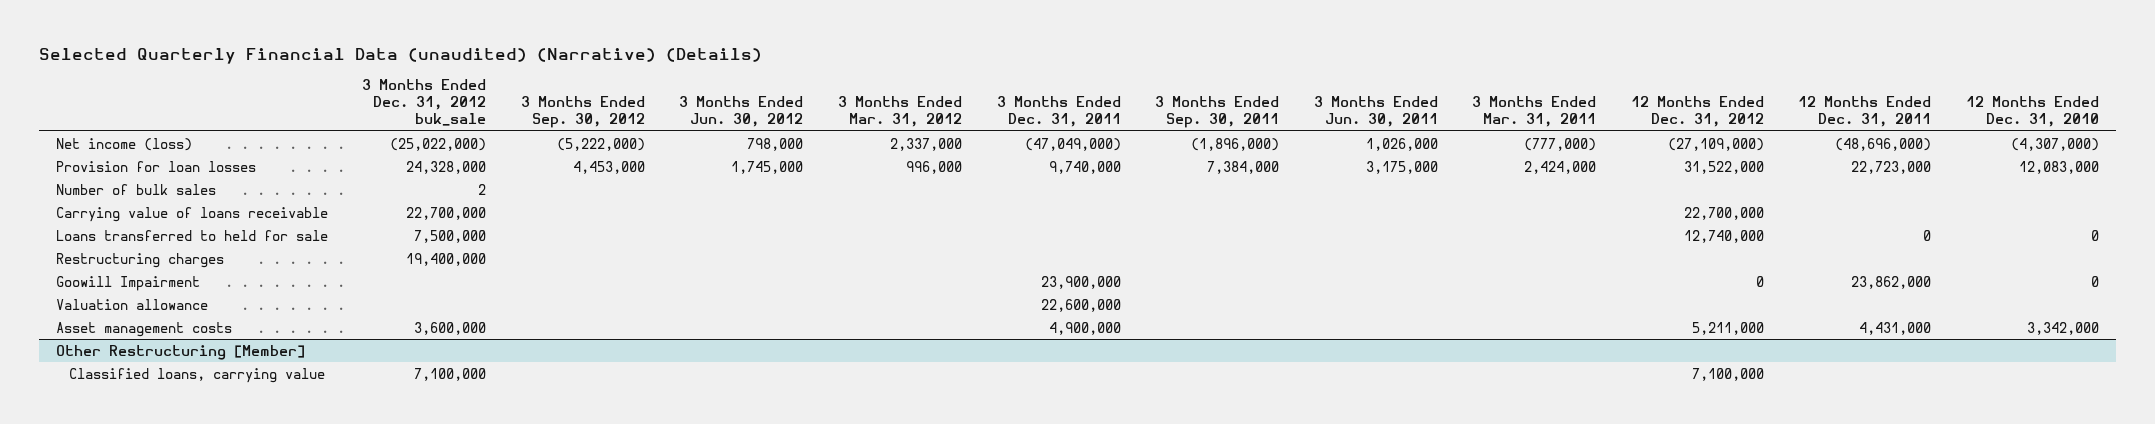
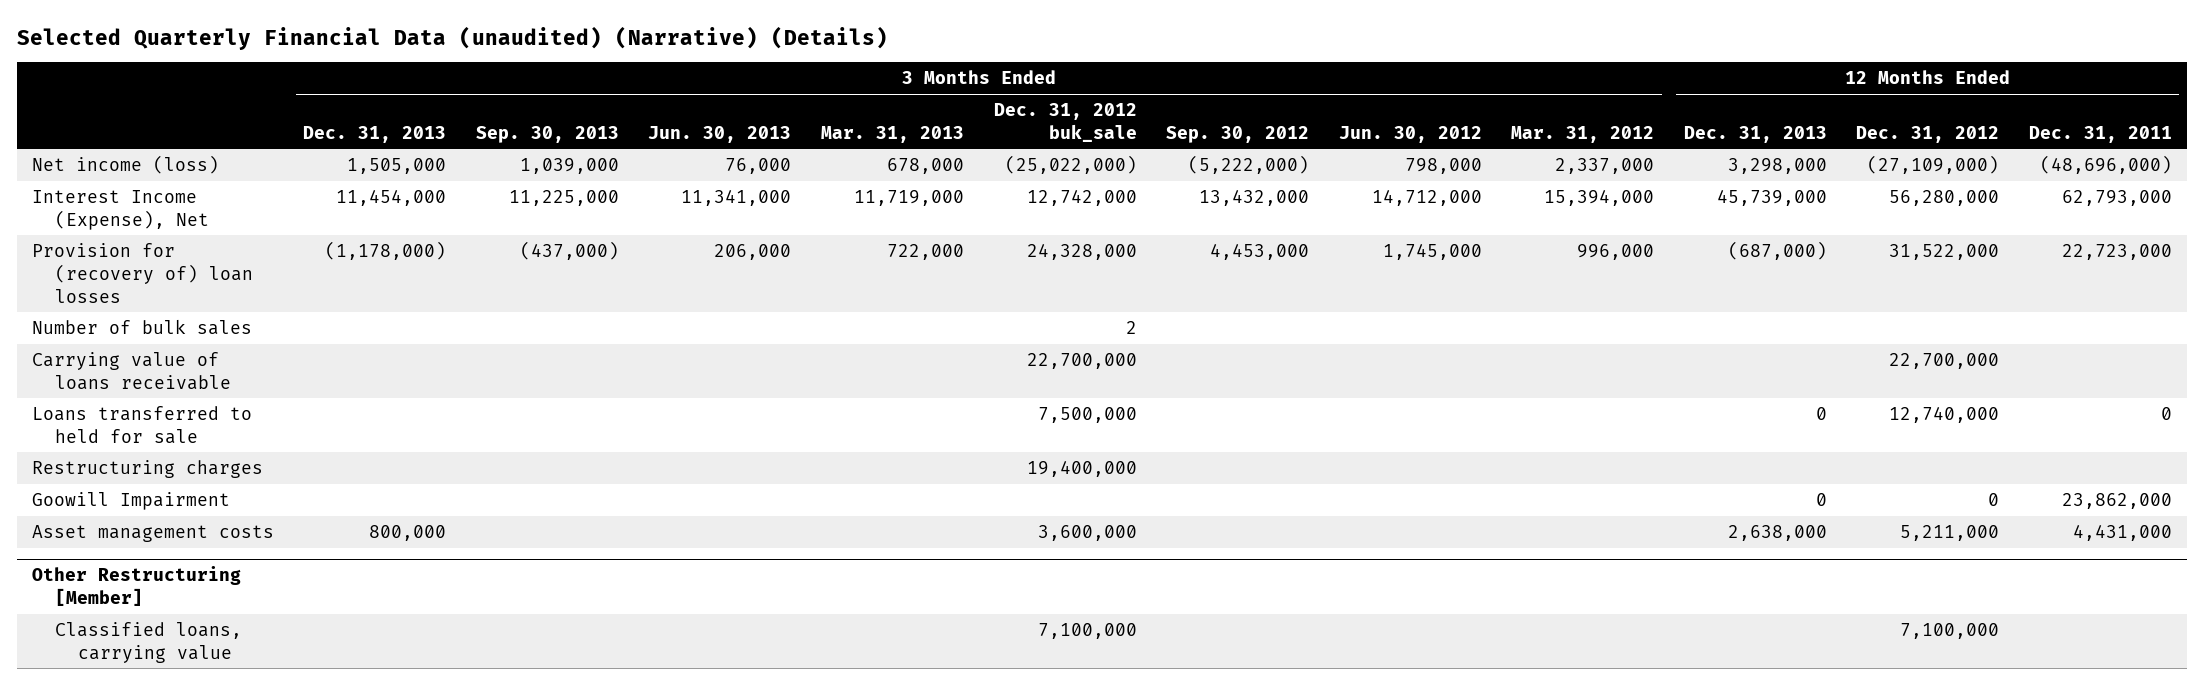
- | 3 Months Ended Dec. 31, 2012 buk_sale | 3 Months Ended Sep. 30, 2012 | 3 Months Ended Jun. 30, 2012 | 3 Months Ended Mar. 31, 2012 | 3 Months Ended Dec. 31, 2011 | 3 Months Ended Sep. 30, 2011 | 3 Months Ended Jun. 30, 2011 | 3 Months Ended Mar. 31, 2011 | 12 Months Ended Dec. 31, 2012 | 12 Months Ended Dec. 31, 2011 | 12 Months Ended Dec. 31, 2010
+ | 3 Months Ended Dec. 31, 2013 | 3 Months Ended Sep. 30, 2013 | 3 Months Ended Jun. 30, 2013 | 3 Months Ended Mar. 31, 2013 | 3 Months Ended Dec. 31, 2012 buk_sale | 3 Months Ended Sep. 30, 2012 | 3 Months Ended Jun. 30, 2012 | 3 Months Ended Mar. 31, 2012 | 12 Months Ended Dec. 31, 2013 | 12 Months Ended Dec. 31, 2012 | 12 Months Ended Dec. 31, 2011
- Provision for loan losses | 24,328,000 | 4,453,000 | 1,745,000 | 996,000 | 9,740,000 | 7,384,000 | 3,175,000 | 2,424,000 | 31,522,000 | 22,723,000 | 12,083,000
+ Interest Income (Expense), Net | 11,454,000 | 11,225,000 | 11,341,000 | 11,719,000 | 12,742,000 | 13,432,000 | 14,712,000 | 15,394,000 | 45,739,000 | 56,280,000 | 62,793,000
+ Provision for (recovery of) loan losses | (1,178,000) | (437,000) | 206,000 | 722,000 | 24,328,000 | 4,453,000 | 1,745,000 | 996,000 | (687,000) | 31,522,000 | 22,723,000
- Valuation allowance | | | | | 22,600,000 | | | | | |

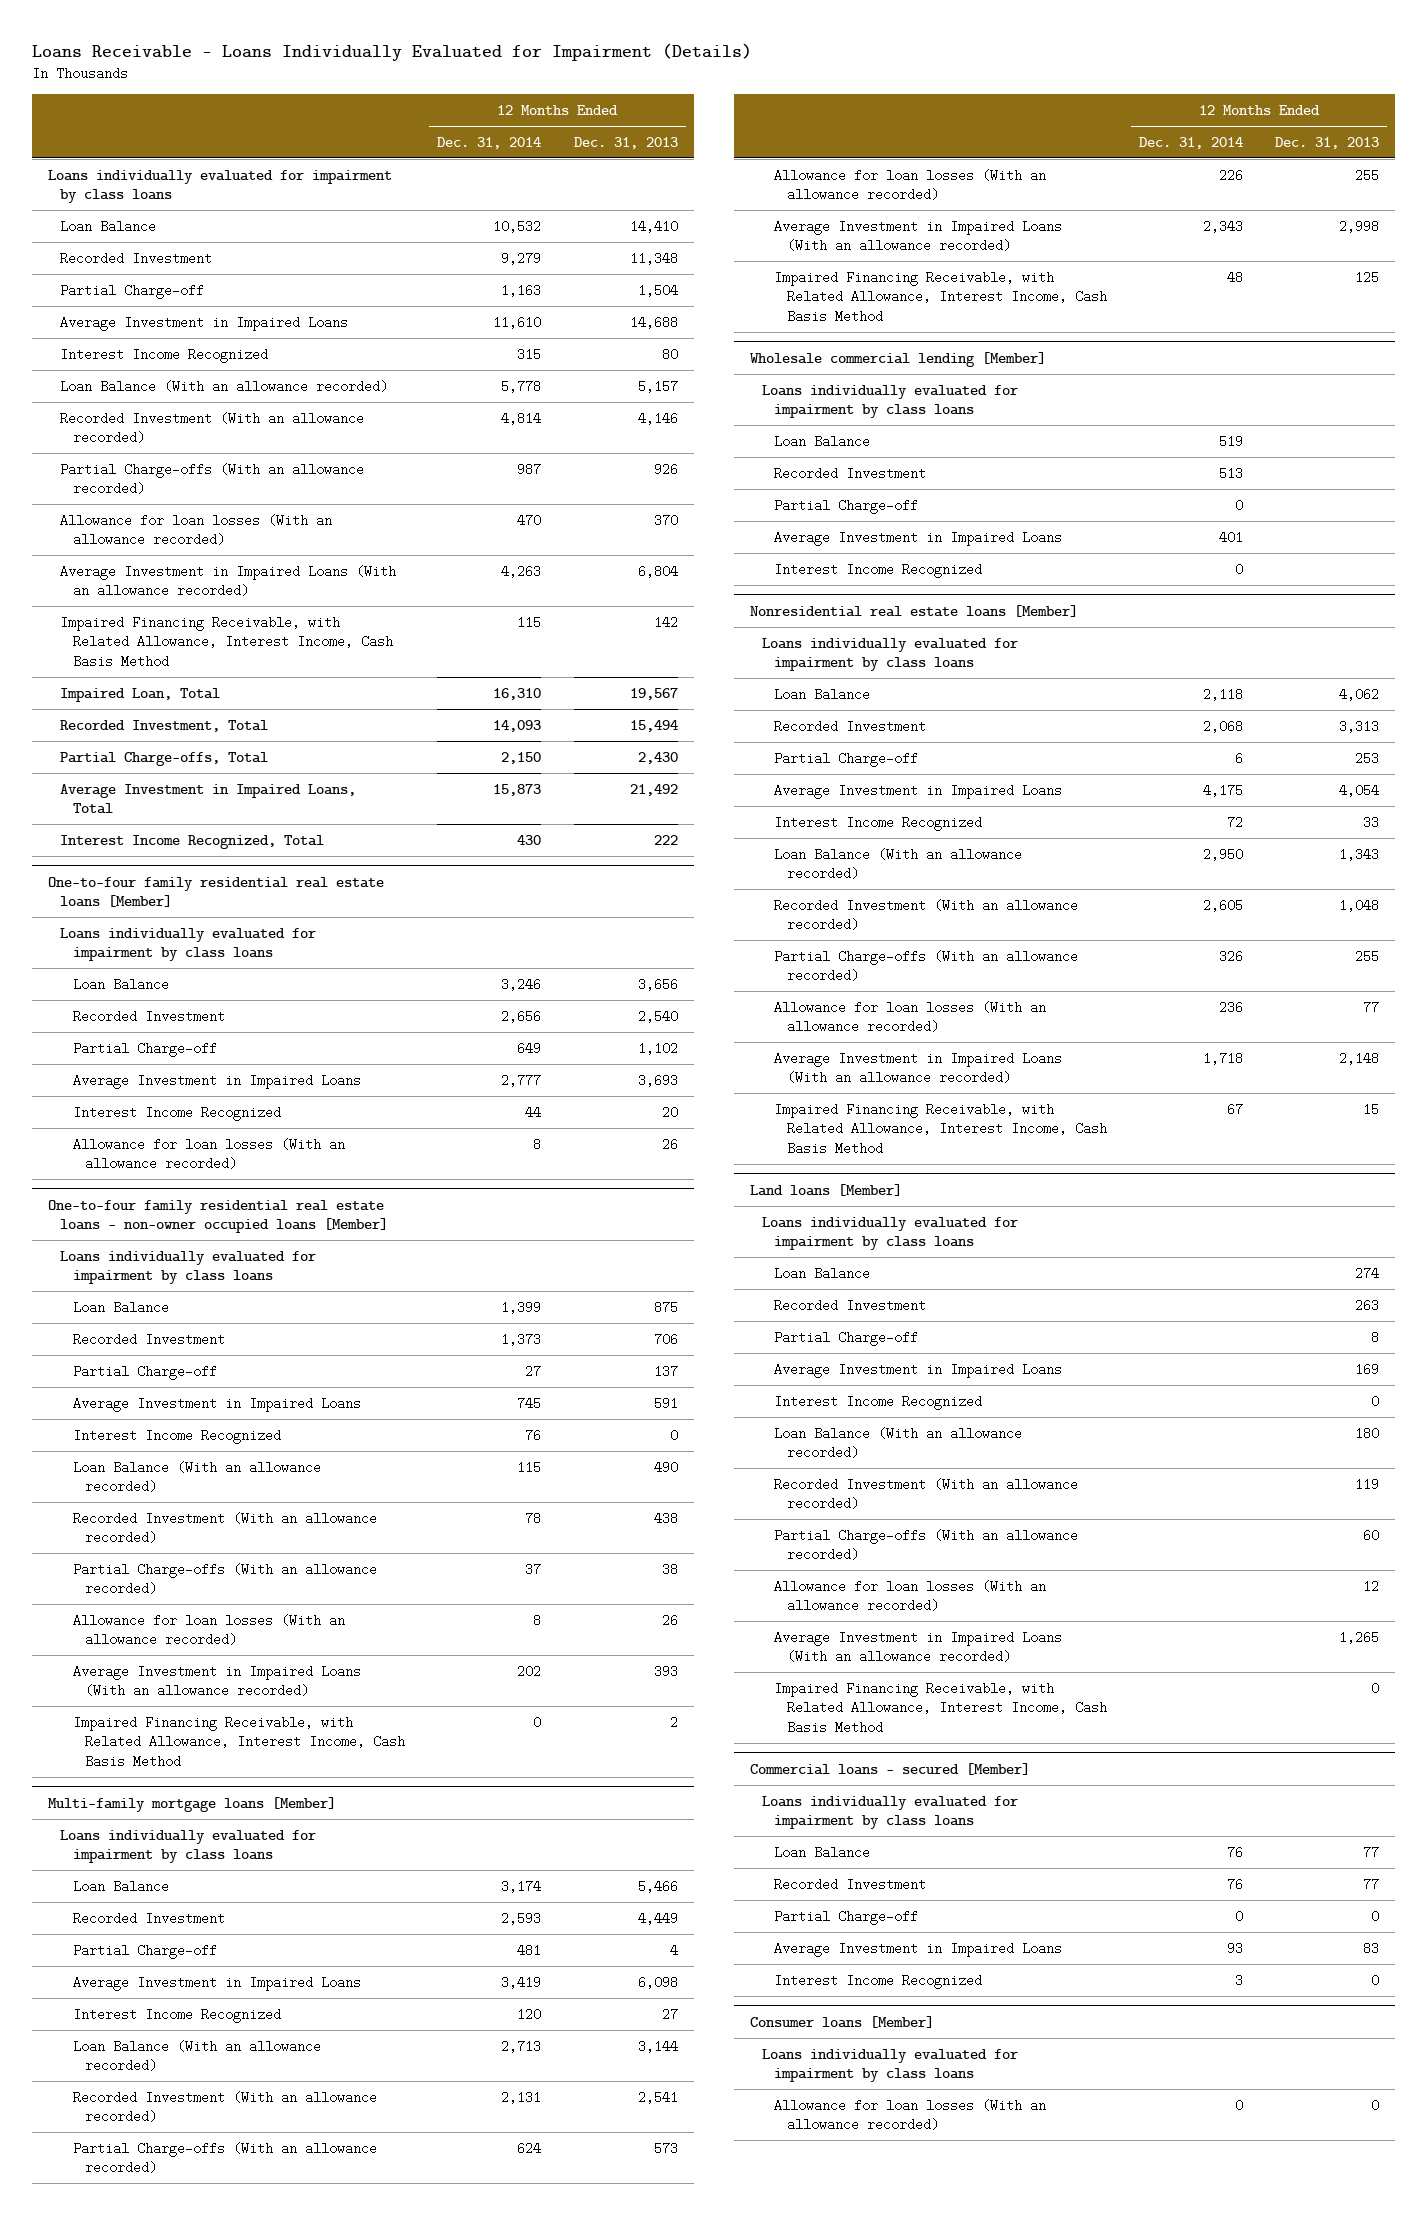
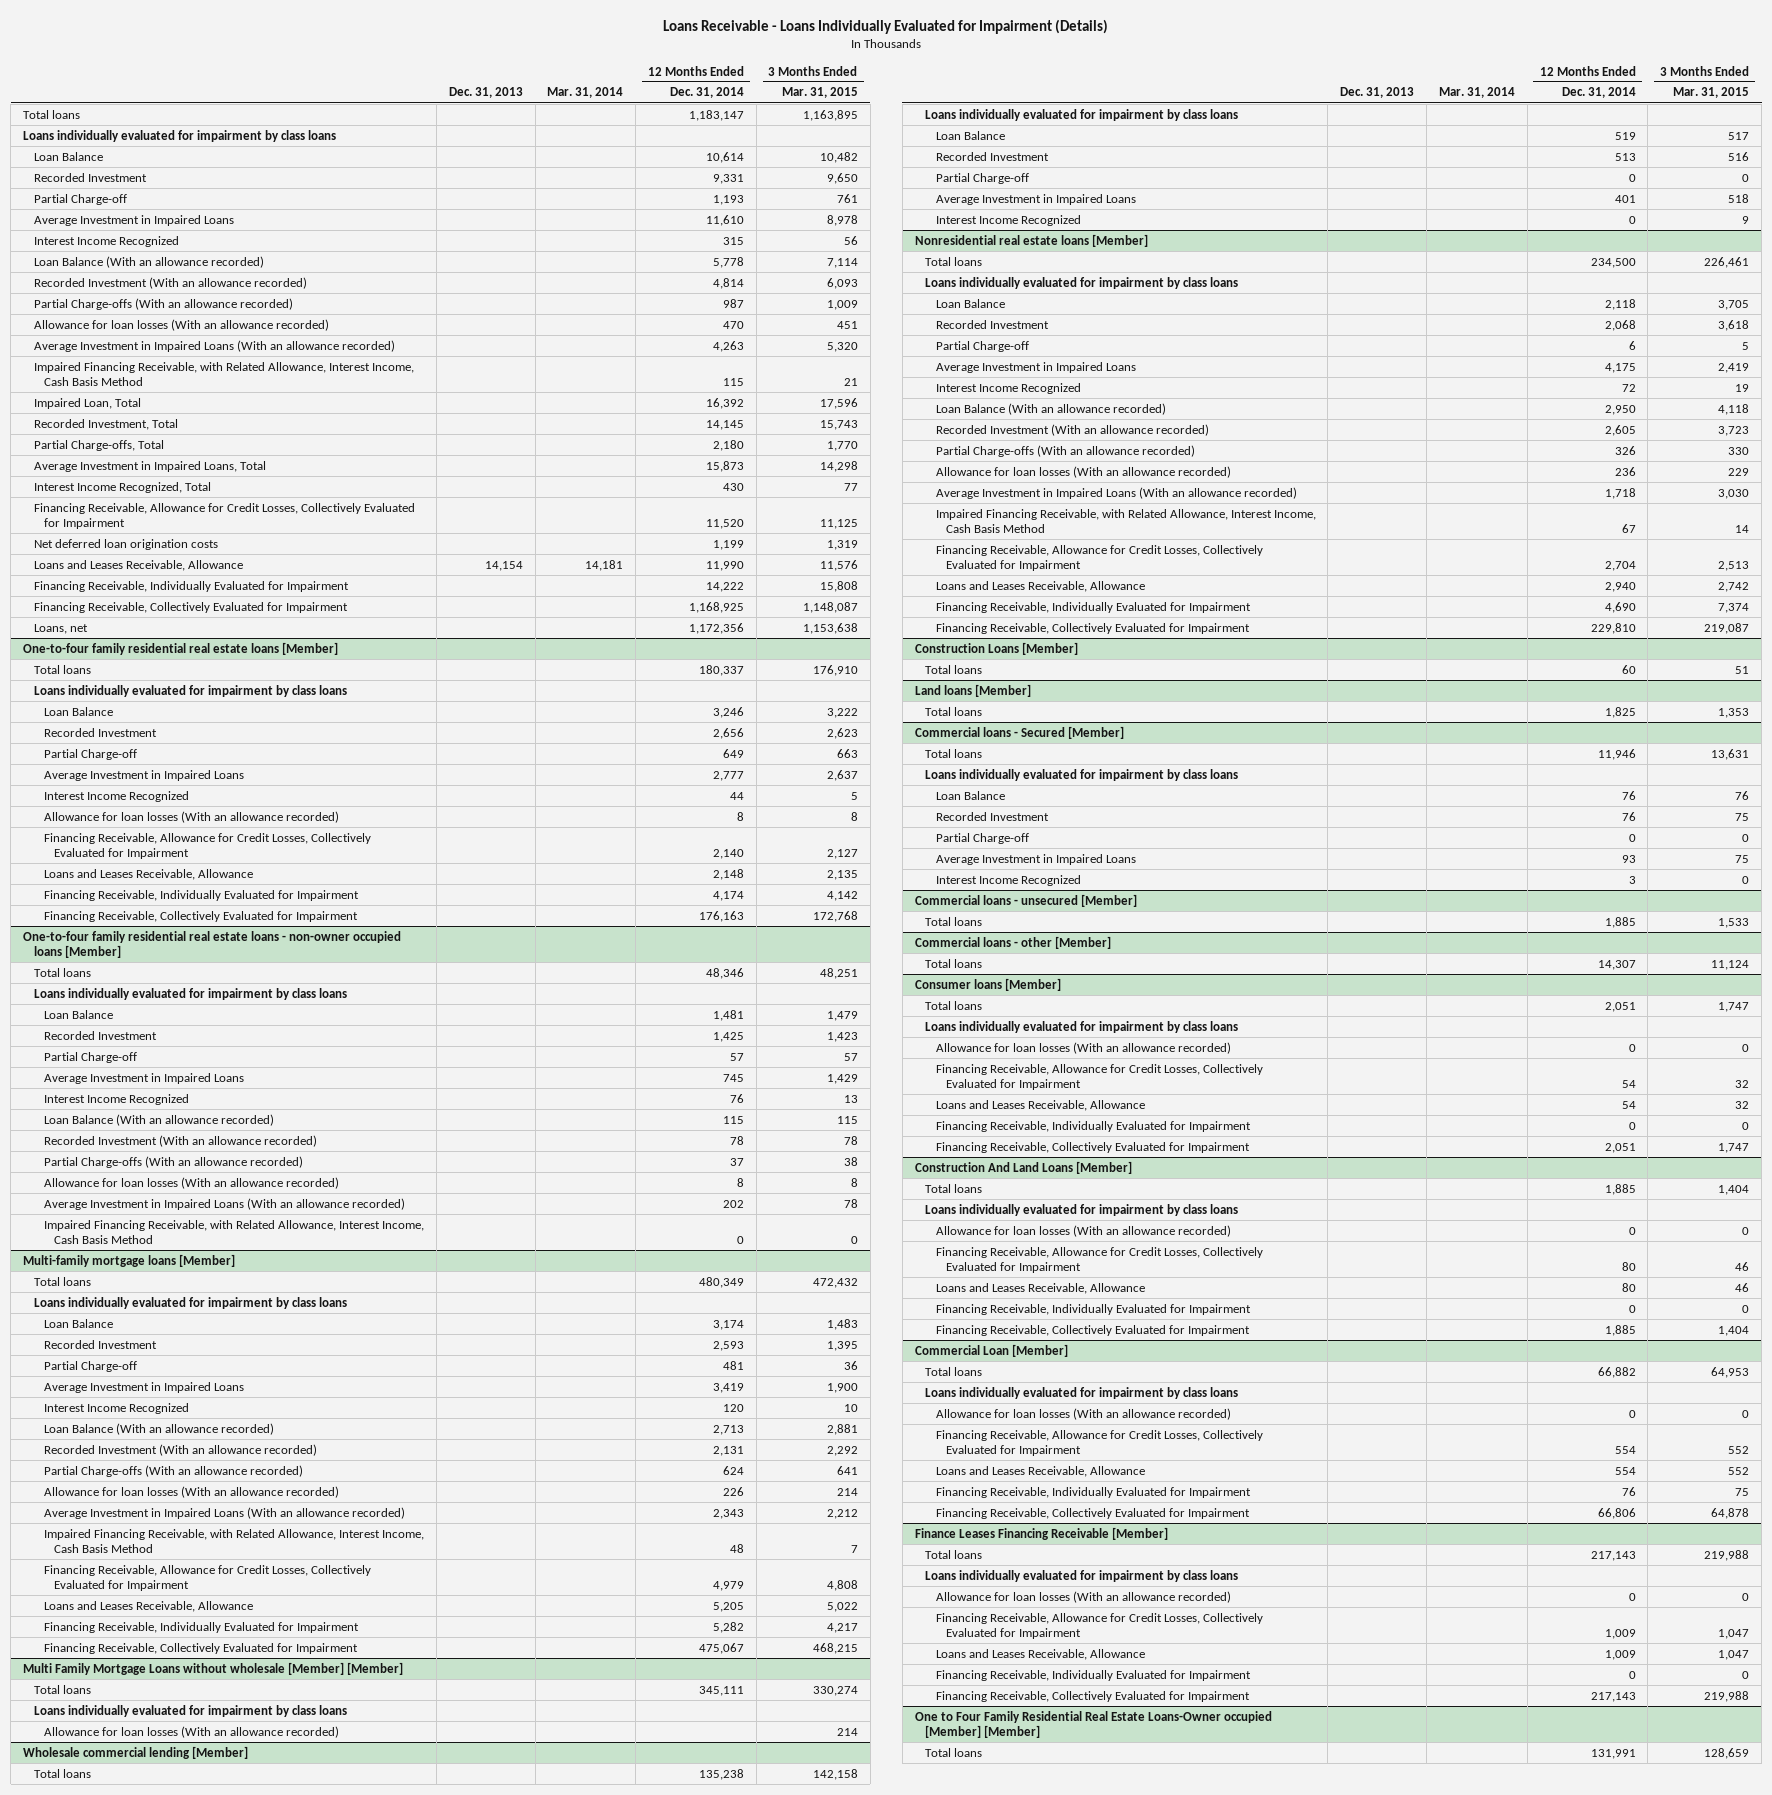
- | 12 Months Ended Dec. 31, 2014 | 12 Months Ended Dec. 31, 2013
+ | Dec. 31, 2013 | Mar. 31, 2014 | 12 Months Ended Dec. 31, 2014 | 3 Months Ended Mar. 31, 2015
+ Total loans | | | 1,183,147 | 1,163,895
- Loan Balance | 10,532 | 14,410
- Recorded Investment | 9,279 | 11,348
- Partial Charge-off | 1,163 | 1,504
+ Loan Balance | | | 10,614 | 10,482
+ Recorded Investment | | | 9,331 | 9,650
+ Partial Charge-off | | | 1,193 | 761
- Impaired Loan, Total | 16,310 | 19,567
- Recorded Investment, Total | 14,093 | 15,494
- Partial Charge-offs, Total | 2,150 | 2,430
+ Impaired Loan, Total | | | 16,392 | 17,596
+ Recorded Investment, Total | | | 14,145 | 15,743
+ Partial Charge-offs, Total | | | 2,180 | 1,770
+ Financing Receivable, Allowance for Credit Losses, Collectively Evaluated for Impairment | | | 11,520 | 11,125
+ Net deferred loan origination costs | | | 1,199 | 1,319
+ Loans and Leases Receivable, Allowance | 14,154 | 14,181 | 11,990 | 11,576
+ Financing Receivable, Individually Evaluated for Impairment | | | 14,222 | 15,808
+ Financing Receivable, Collectively Evaluated for Impairment | | | 1,168,925 | 1,148,087
+ Loans, net | | | 1,172,356 | 1,153,638
@ One-to-four family residential real estate loans [Member]
+ Total loans | | | 180,337 | 176,910
+ Financing Receivable, Allowance for Credit Losses, Collectively Evaluated for Impairment | | | 2,140 | 2,127
+ Loans and Leases Receivable, Allowance | | | 2,148 | 2,135
+ Financing Receivable, Individually Evaluated for Impairment | | | 4,174 | 4,142
+ Financing Receivable, Collectively Evaluated for Impairment | | | 176,163 | 172,768
@ One-to-four family residential real estate loans - non-owner occupied loans [Member]
+ Total loans | | | 48,346 | 48,251
- Loan Balance | 1,399 | 875
- Recorded Investment | 1,373 | 706
- Partial Charge-off | 27 | 137
+ Loan Balance | | | 1,481 | 1,479
+ Recorded Investment | | | 1,425 | 1,423
+ Partial Charge-off | | | 57 | 57
@ Multi-family mortgage loans [Member]
+ Total loans | | | 480,349 | 472,432
+ Financing Receivable, Allowance for Credit Losses, Collectively Evaluated for Impairment | | | 4,979 | 4,808
+ Loans and Leases Receivable, Allowance | | | 5,205 | 5,022
+ Financing Receivable, Individually Evaluated for Impairment | | | 5,282 | 4,217
+ Financing Receivable, Collectively Evaluated for Impairment | | | 475,067 | 468,215
+ Multi Family Mortgage Loans without wholesale [Member] [Member]
+ Total loans | | | 345,111 | 330,274
+ Loans individually evaluated for impairment by class loans
+ Allowance for loan losses (With an allowance recorded) | | | | 214
@ Wholesale commercial lending [Member]
+ Total loans | | | 135,238 | 142,158
@ Nonresidential real estate loans [Member]
+ Total loans | | | 234,500 | 226,461
+ Financing Receivable, Allowance for Credit Losses, Collectively Evaluated for Impairment | | | 2,704 | 2,513
+ Loans and Leases Receivable, Allowance | | | 2,940 | 2,742
+ Financing Receivable, Individually Evaluated for Impairment | | | 4,690 | 7,374
+ Financing Receivable, Collectively Evaluated for Impairment | | | 229,810 | 219,087
+ Construction Loans [Member]
+ Total loans | | | 60 | 51
@ Land loans [Member]
- Loans individually evaluated for impairment by class loans
- Loan Balance | | 274
- Recorded Investment | | 263
- Partial Charge-off | | 8
- Average Investment in Impaired Loans | | 169
- Interest Income Recognized | | 0
- Loan Balance (With an allowance recorded) | | 180
- Recorded Investment (With an allowance recorded) | | 119
- Partial Charge-offs (With an allowance recorded) | | 60
- Allowance for loan losses (With an allowance recorded) | | 12
- Average Investment in Impaired Loans (With an allowance recorded) | | 1,265
- Impaired Financing Receivable, with Related Allowance, Interest Income, Cash Basis Method | | 0
- Commercial loans - secured [Member]
@ Land loans [Member]
+ Total loans | | | 1,825 | 1,353
+ Commercial loans - Secured [Member]
+ Total loans | | | 11,946 | 13,631
+ Commercial loans - unsecured [Member]
+ Total loans | | | 1,885 | 1,533
+ Commercial loans - other [Member]
+ Total loans | | | 14,307 | 11,124
@ Consumer loans [Member]
+ Total loans | | | 2,051 | 1,747
+ Financing Receivable, Allowance for Credit Losses, Collectively Evaluated for Impairment | | | 54 | 32
+ Loans and Leases Receivable, Allowance | | | 54 | 32
+ Financing Receivable, Individually Evaluated for Impairment | | | 0 | 0
+ Financing Receivable, Collectively Evaluated for Impairment | | | 2,051 | 1,747
+ Construction And Land Loans [Member]
+ Total loans | | | 1,885 | 1,404
+ Loans individually evaluated for impairment by class loans
+ Allowance for loan losses (With an allowance recorded) | | | 0 | 0
+ Financing Receivable, Allowance for Credit Losses, Collectively Evaluated for Impairment | | | 80 | 46
+ Loans and Leases Receivable, Allowance | | | 80 | 46
+ Financing Receivable, Individually Evaluated for Impairment | | | 0 | 0
+ Financing Receivable, Collectively Evaluated for Impairment | | | 1,885 | 1,404
+ Commercial Loan [Member]
+ Total loans | | | 66,882 | 64,953
+ Loans individually evaluated for impairment by class loans
+ Allowance for loan losses (With an allowance recorded) | | | 0 | 0
+ Financing Receivable, Allowance for Credit Losses, Collectively Evaluated for Impairment | | | 554 | 552
+ Loans and Leases Receivable, Allowance | | | 554 | 552
+ Financing Receivable, Individually Evaluated for Impairment | | | 76 | 75
+ Financing Receivable, Collectively Evaluated for Impairment | | | 66,806 | 64,878
+ Finance Leases Financing Receivable [Member]
+ Total loans | | | 217,143 | 219,988
+ Loans individually evaluated for impairment by class loans
+ Allowance for loan losses (With an allowance recorded) | | | 0 | 0
+ Financing Receivable, Allowance for Credit Losses, Collectively Evaluated for Impairment | | | 1,009 | 1,047
+ Loans and Leases Receivable, Allowance | | | 1,009 | 1,047
+ Financing Receivable, Individually Evaluated for Impairment | | | 0 | 0
+ Financing Receivable, Collectively Evaluated for Impairment | | | 217,143 | 219,988
+ One to Four Family Residential Real Estate Loans-Owner occupied [Member] [Member]
+ Total loans | | | 131,991 | 128,659

